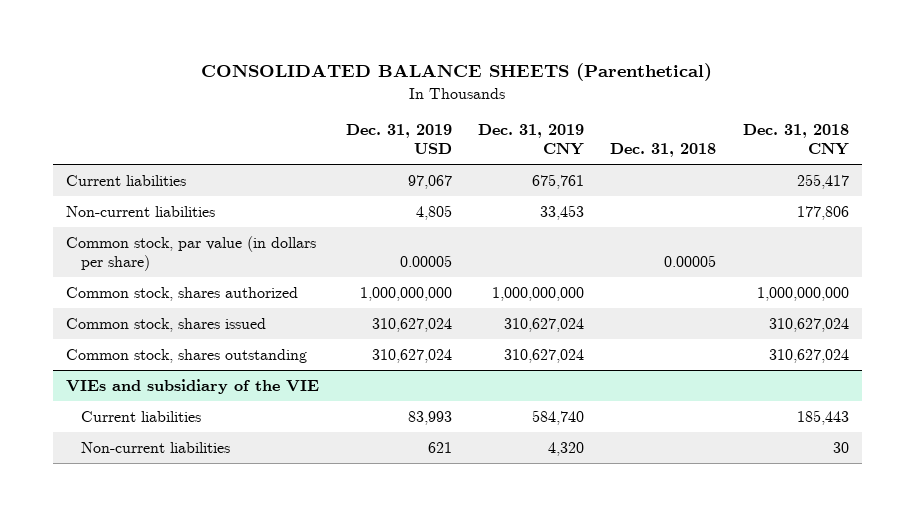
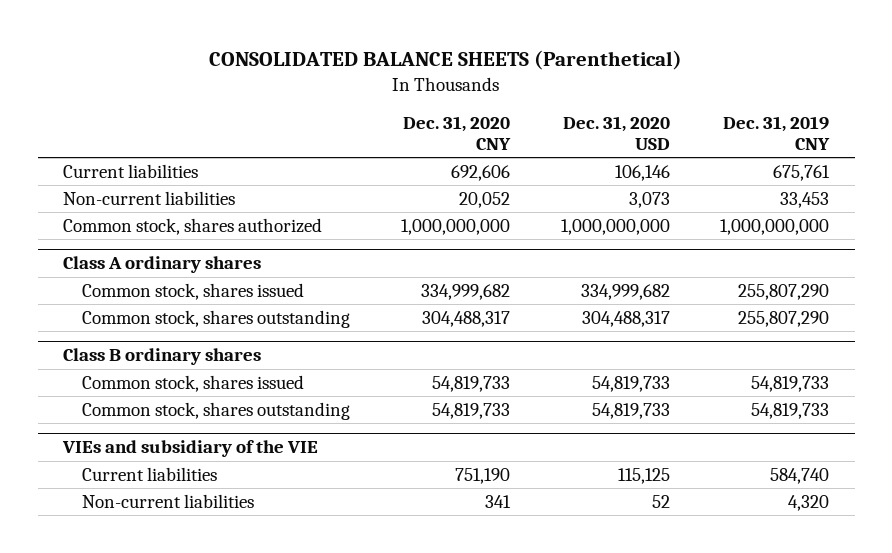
- | Dec. 31, 2019 USD | Dec. 31, 2019 CNY | Dec. 31, 2018 | Dec. 31, 2018 CNY
+ | Dec. 31, 2020 CNY | Dec. 31, 2020 USD | Dec. 31, 2019 CNY
- Common stock, par value (in dollars per share) | 0.00005 | | 0.00005 |
- Common stock, shares issued | 310,627,024 | 310,627,024 | | 310,627,024
- Common stock, shares outstanding | 310,627,024 | 310,627,024 | | 310,627,024
+ Class A ordinary shares
+ Common stock, shares issued | 334,999,682 | 334,999,682 | 255,807,290
+ Common stock, shares outstanding | 304,488,317 | 304,488,317 | 255,807,290
+ Class B ordinary shares
+ Common stock, shares issued | 54,819,733 | 54,819,733 | 54,819,733
+ Common stock, shares outstanding | 54,819,733 | 54,819,733 | 54,819,733

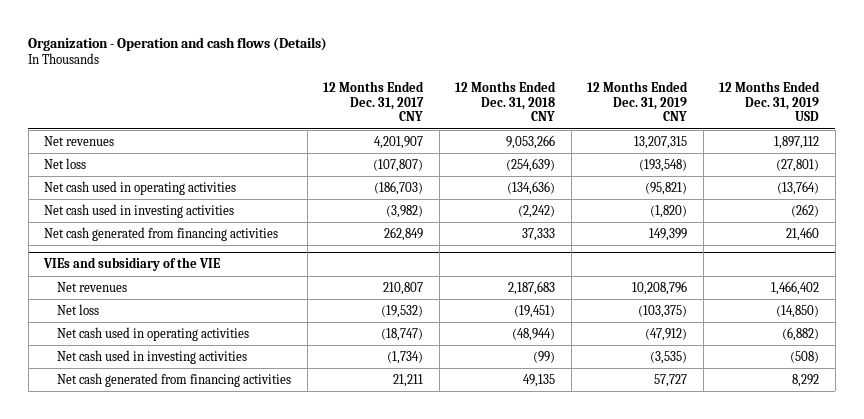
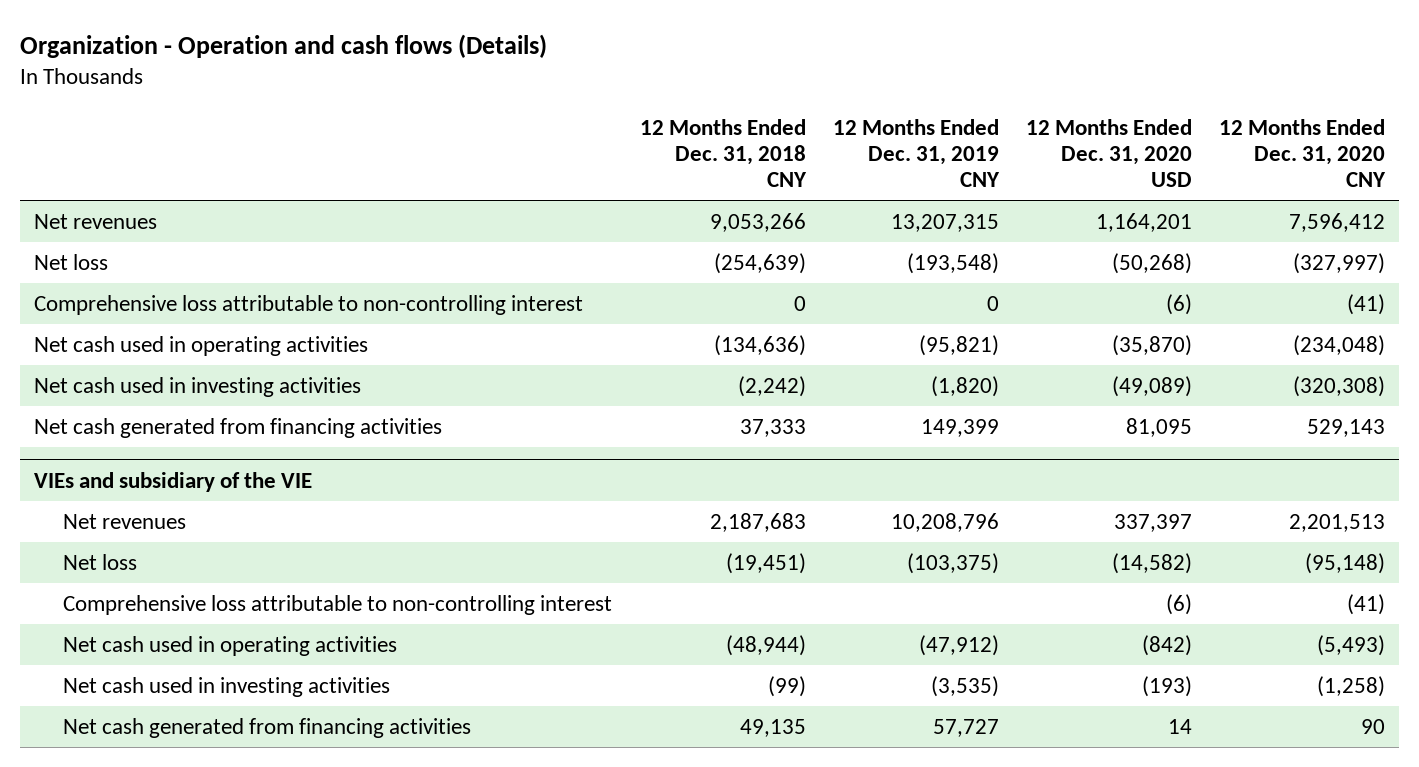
- | 12 Months Ended Dec. 31, 2017 CNY | 12 Months Ended Dec. 31, 2018 CNY | 12 Months Ended Dec. 31, 2019 CNY | 12 Months Ended Dec. 31, 2019 USD
+ | 12 Months Ended Dec. 31, 2018 CNY | 12 Months Ended Dec. 31, 2019 CNY | 12 Months Ended Dec. 31, 2020 USD | 12 Months Ended Dec. 31, 2020 CNY
+ Comprehensive loss attributable to non-controlling interest | 0 | 0 | (6) | (41)
@ VIEs and subsidiary of the VIE
+ Comprehensive loss attributable to non-controlling interest | | | (6) | (41)

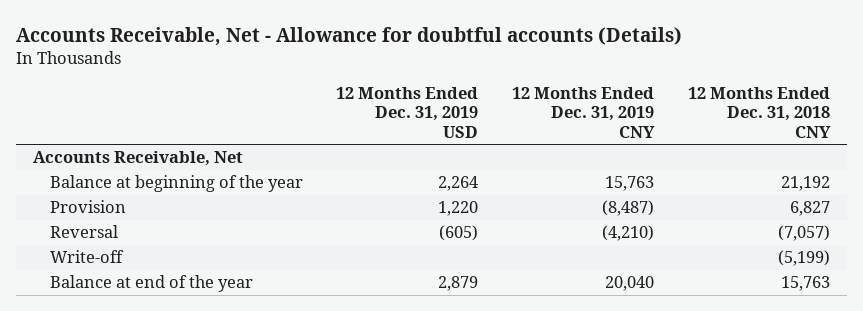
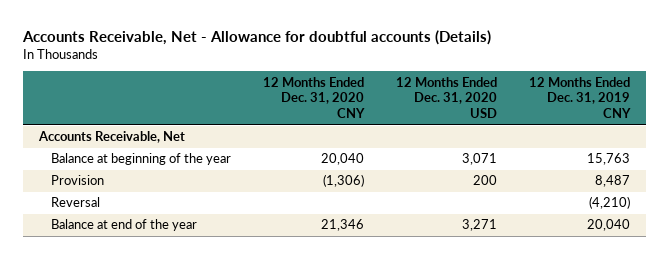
- | 12 Months Ended Dec. 31, 2019 USD | 12 Months Ended Dec. 31, 2019 CNY | 12 Months Ended Dec. 31, 2018 CNY
+ | 12 Months Ended Dec. 31, 2020 CNY | 12 Months Ended Dec. 31, 2020 USD | 12 Months Ended Dec. 31, 2019 CNY
- Provision | 1,220 | (8,487) | 6,827
+ Provision | (1,306) | 200 | 8,487
- Write-off | | | (5,199)

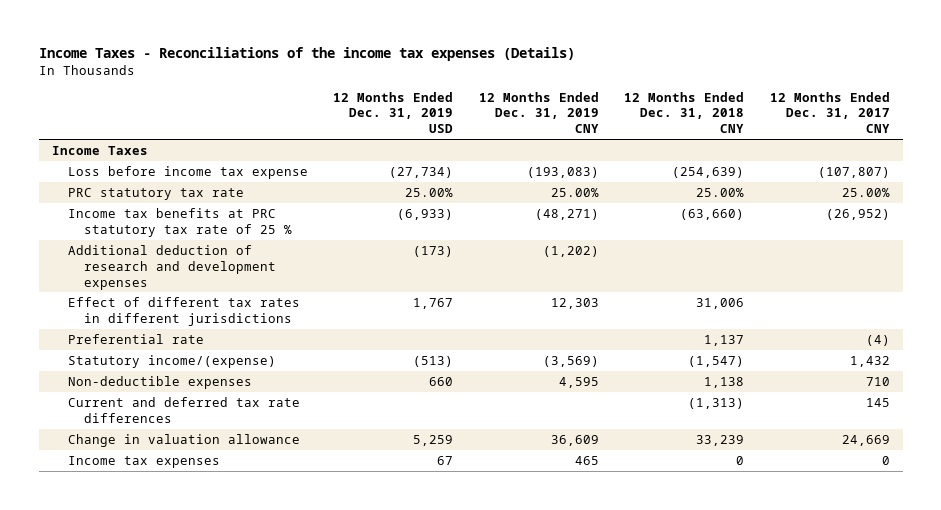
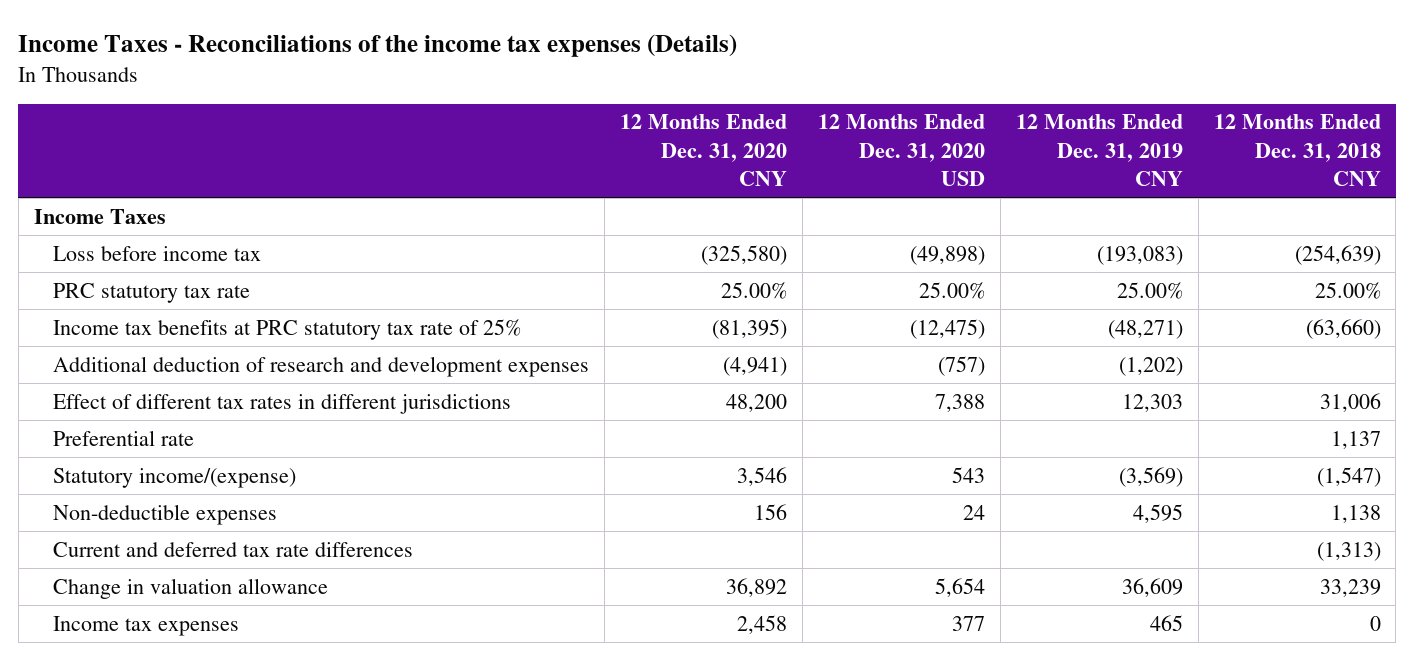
- | 12 Months Ended Dec. 31, 2019 USD | 12 Months Ended Dec. 31, 2019 CNY | 12 Months Ended Dec. 31, 2018 CNY | 12 Months Ended Dec. 31, 2017 CNY
+ | 12 Months Ended Dec. 31, 2020 CNY | 12 Months Ended Dec. 31, 2020 USD | 12 Months Ended Dec. 31, 2019 CNY | 12 Months Ended Dec. 31, 2018 CNY
- Loss before income tax expense | (27,734) | (193,083) | (254,639) | (107,807)
+ Loss before income tax | (325,580) | (49,898) | (193,083) | (254,639)
- Income tax benefits at PRC statutory tax rate of 25 % | (6,933) | (48,271) | (63,660) | (26,952)
+ Income tax benefits at PRC statutory tax rate of 25% | (81,395) | (12,475) | (48,271) | (63,660)

